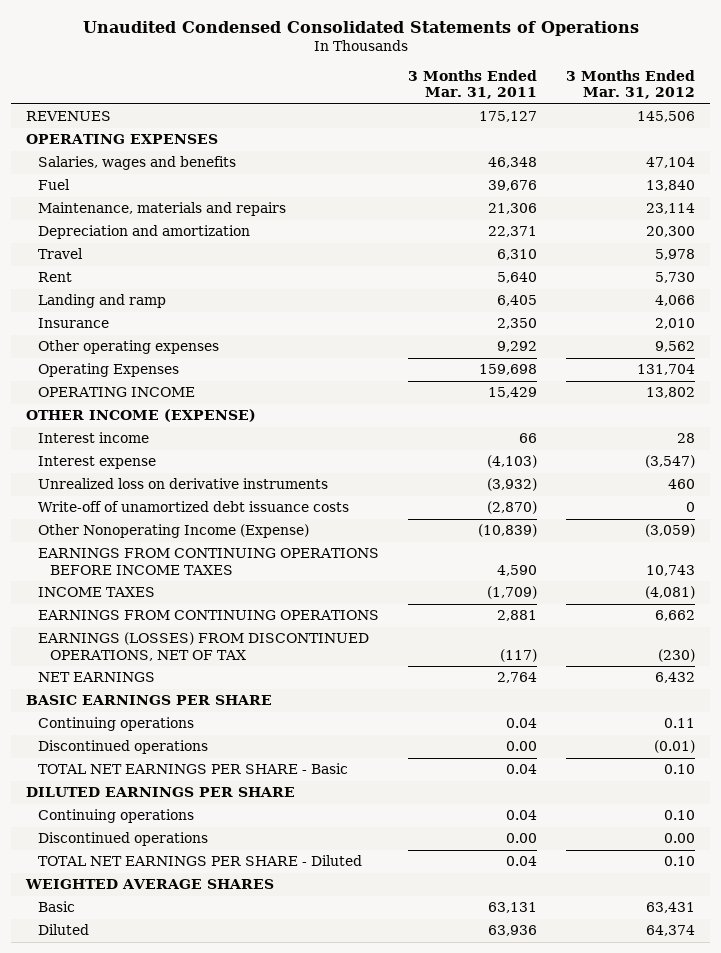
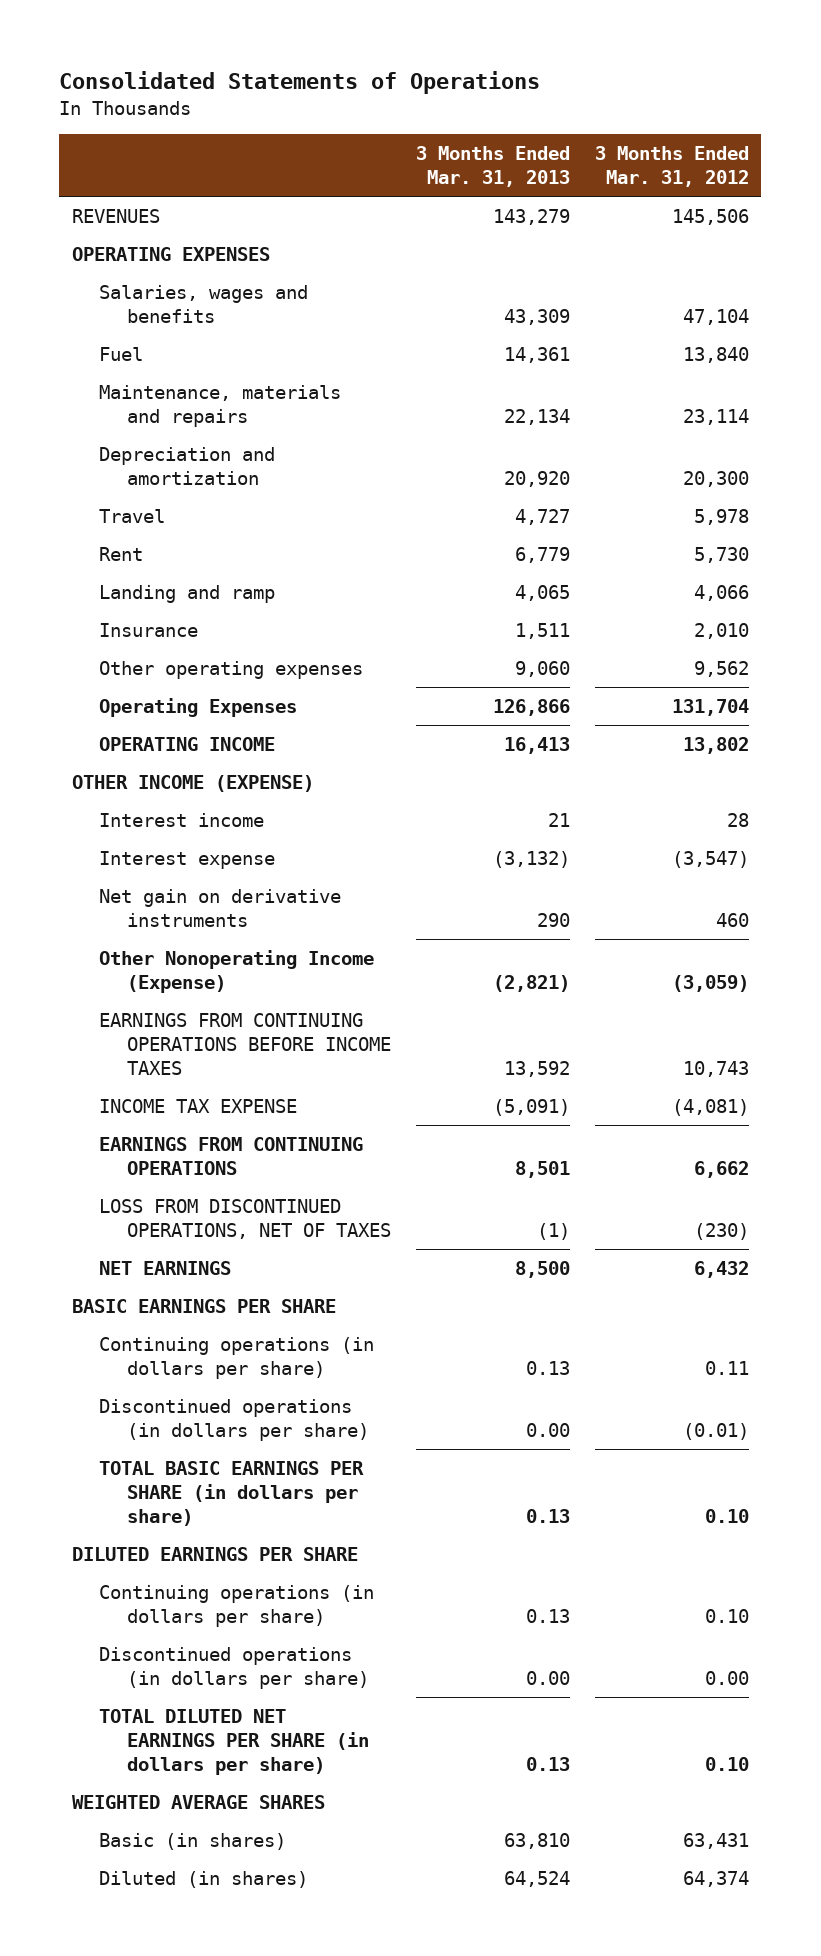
- Unaudited Condensed Consolidated Statements of Operations
+ Consolidated Statements of Operations
- | 3 Months Ended Mar. 31, 2011 | 3 Months Ended Mar. 31, 2012
+ | 3 Months Ended Mar. 31, 2013 | 3 Months Ended Mar. 31, 2012
- Unrealized loss on derivative instruments | (3,932) | 460
- Write-off of unamortized debt issuance costs | (2,870) | 0
+ Net gain on derivative instruments | 290 | 460
- INCOME TAXES | (1,709) | (4,081)
+ INCOME TAX EXPENSE | (5,091) | (4,081)
- EARNINGS (LOSSES) FROM DISCONTINUED OPERATIONS, NET OF TAX | (117) | (230)
+ LOSS FROM DISCONTINUED OPERATIONS, NET OF TAXES | (1) | (230)
- Continuing operations | 0.04 | 0.11
- Discontinued operations | 0.00 | (0.01)
- TOTAL NET EARNINGS PER SHARE - Basic | 0.04 | 0.10
+ Continuing operations (in dollars per share) | 0.13 | 0.11
+ Discontinued operations (in dollars per share) | 0.00 | (0.01)
+ TOTAL BASIC EARNINGS PER SHARE (in dollars per share) | 0.13 | 0.10
- Continuing operations | 0.04 | 0.10
- Discontinued operations | 0.00 | 0.00
- TOTAL NET EARNINGS PER SHARE - Diluted | 0.04 | 0.10
+ Continuing operations (in dollars per share) | 0.13 | 0.10
+ Discontinued operations (in dollars per share) | 0.00 | 0.00
+ TOTAL DILUTED NET EARNINGS PER SHARE (in dollars per share) | 0.13 | 0.10
- Basic | 63,131 | 63,431
- Diluted | 63,936 | 64,374
+ Basic (in shares) | 63,810 | 63,431
+ Diluted (in shares) | 64,524 | 64,374

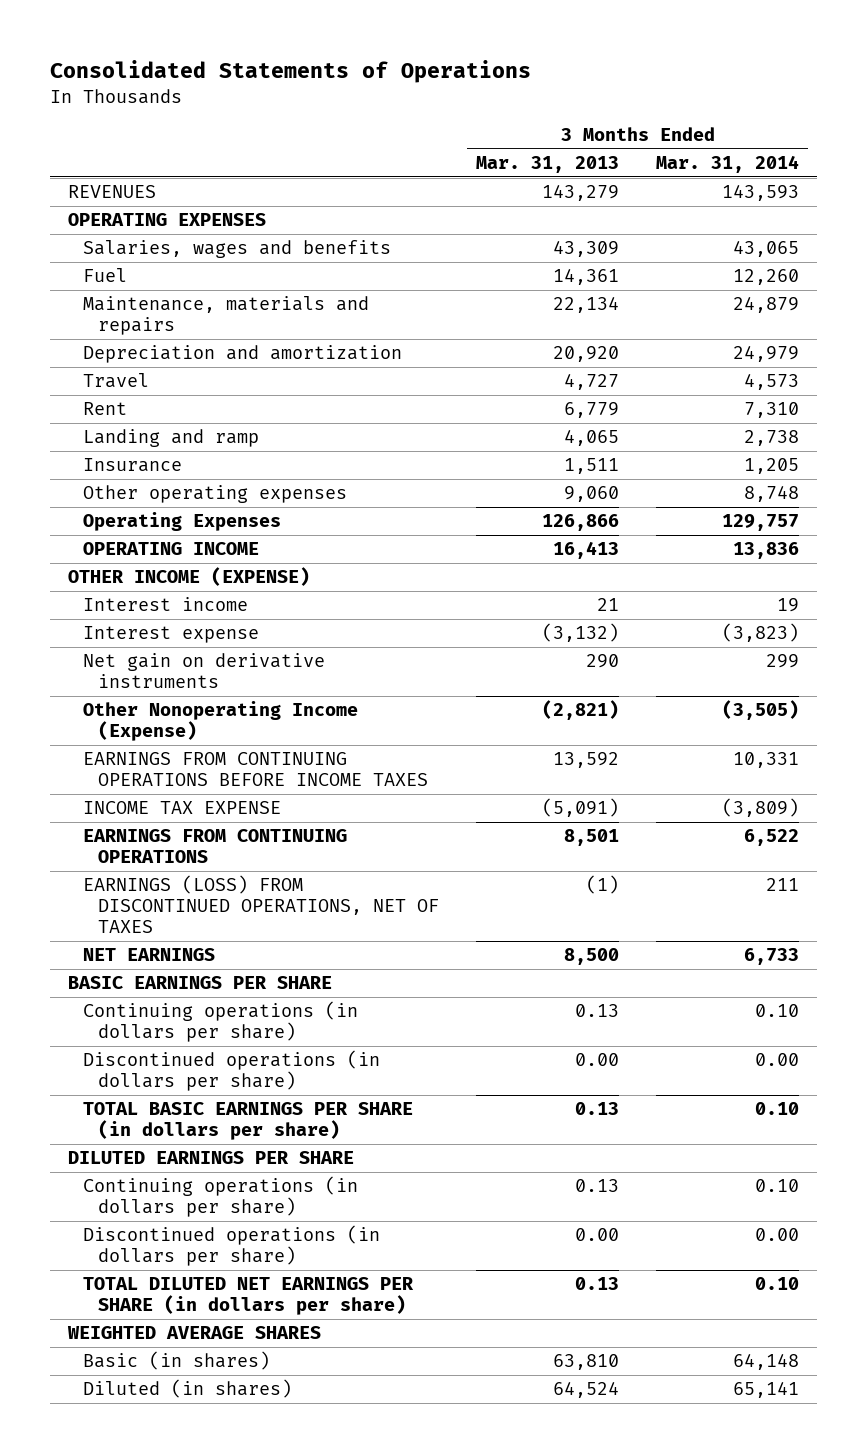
- | 3 Months Ended Mar. 31, 2013 | 3 Months Ended Mar. 31, 2012
+ | 3 Months Ended Mar. 31, 2013 | 3 Months Ended Mar. 31, 2014
- LOSS FROM DISCONTINUED OPERATIONS, NET OF TAXES | (1) | (230)
+ EARNINGS (LOSS) FROM DISCONTINUED OPERATIONS, NET OF TAXES | (1) | 211

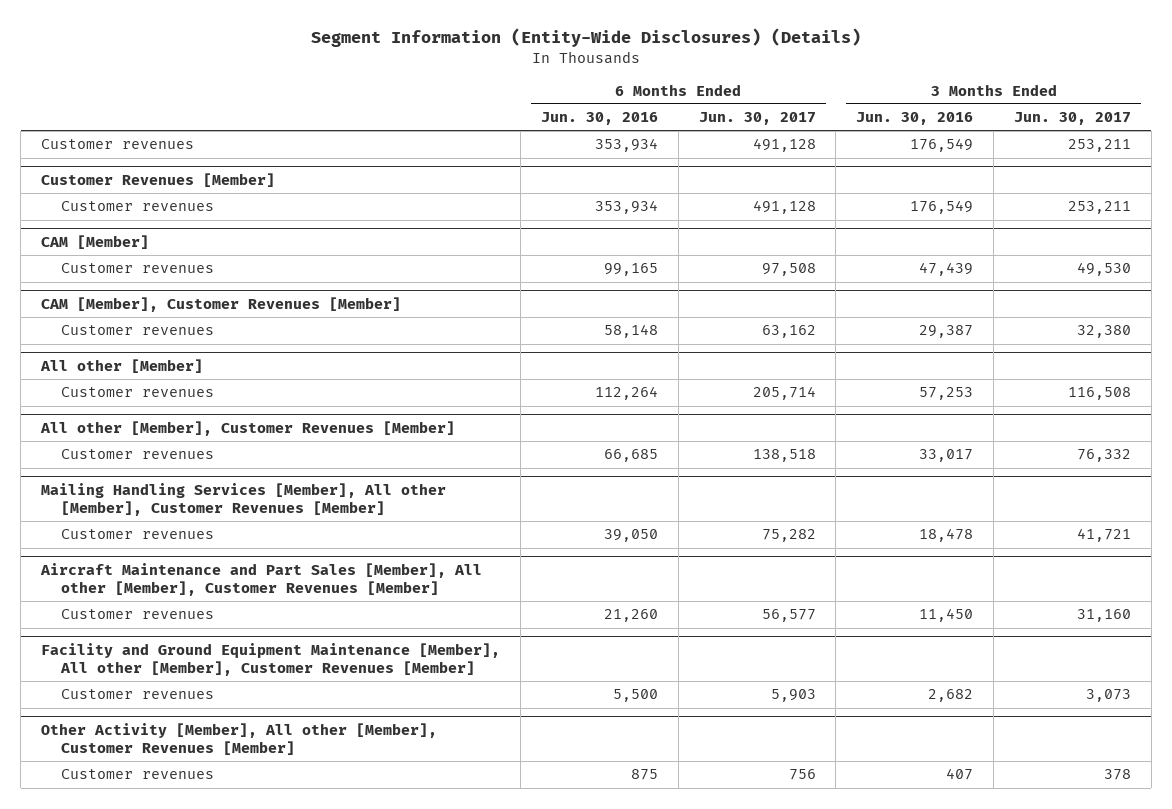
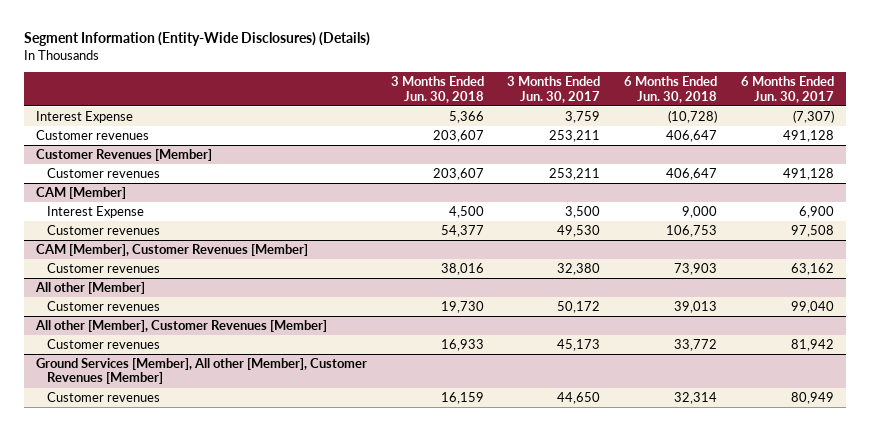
- | 6 Months Ended Jun. 30, 2016 | 6 Months Ended Jun. 30, 2017 | 3 Months Ended Jun. 30, 2016 | 3 Months Ended Jun. 30, 2017
+ | 3 Months Ended Jun. 30, 2018 | 3 Months Ended Jun. 30, 2017 | 6 Months Ended Jun. 30, 2018 | 6 Months Ended Jun. 30, 2017
+ Interest Expense | 5,366 | 3,759 | (10,728) | (7,307)
@ CAM [Member]
+ Interest Expense | 4,500 | 3,500 | 9,000 | 6,900
@ All other [Member]
- Customer revenues | 112,264 | 205,714 | 57,253 | 116,508
+ Customer revenues | 19,730 | 50,172 | 39,013 | 99,040
@ All other [Member], Customer Revenues [Member]
- Customer revenues | 66,685 | 138,518 | 33,017 | 76,332
- Mailing Handling Services [Member], All other [Member], Customer Revenues [Member]
- Customer revenues | 39,050 | 75,282 | 18,478 | 41,721
- Aircraft Maintenance and Part Sales [Member], All other [Member], Customer Revenues [Member]
- Customer revenues | 21,260 | 56,577 | 11,450 | 31,160
- Facility and Ground Equipment Maintenance [Member], All other [Member], Customer Revenues [Member]
- Customer revenues | 5,500 | 5,903 | 2,682 | 3,073
- Other Activity [Member], All other [Member], Customer Revenues [Member]
- Customer revenues | 875 | 756 | 407 | 378
@ All other [Member], Customer Revenues [Member]
+ Customer revenues | 16,933 | 45,173 | 33,772 | 81,942
+ Ground Services [Member], All other [Member], Customer Revenues [Member]
+ Customer revenues | 16,159 | 44,650 | 32,314 | 80,949

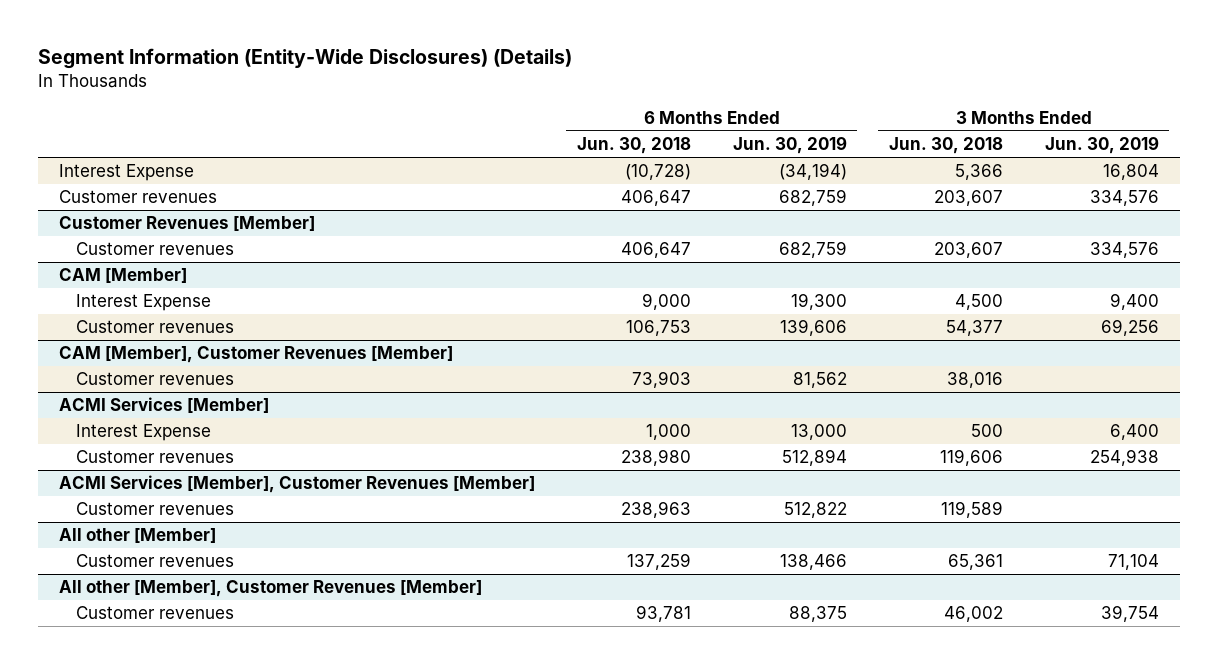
- | 3 Months Ended Jun. 30, 2018 | 3 Months Ended Jun. 30, 2017 | 6 Months Ended Jun. 30, 2018 | 6 Months Ended Jun. 30, 2017
+ | 6 Months Ended Jun. 30, 2018 | 6 Months Ended Jun. 30, 2019 | 3 Months Ended Jun. 30, 2018 | 3 Months Ended Jun. 30, 2019
+ ACMI Services [Member]
+ Interest Expense | 1,000 | 13,000 | 500 | 6,400
+ Customer revenues | 238,980 | 512,894 | 119,606 | 254,938
+ ACMI Services [Member], Customer Revenues [Member]
+ Customer revenues | 238,963 | 512,822 | 119,589 |
@ All other [Member]
- Customer revenues | 19,730 | 50,172 | 39,013 | 99,040
+ Customer revenues | 137,259 | 138,466 | 65,361 | 71,104
@ All other [Member], Customer Revenues [Member]
- Customer revenues | 16,933 | 45,173 | 33,772 | 81,942
- Ground Services [Member], All other [Member], Customer Revenues [Member]
- Customer revenues | 16,159 | 44,650 | 32,314 | 80,949
@ All other [Member], Customer Revenues [Member]
+ Customer revenues | 93,781 | 88,375 | 46,002 | 39,754

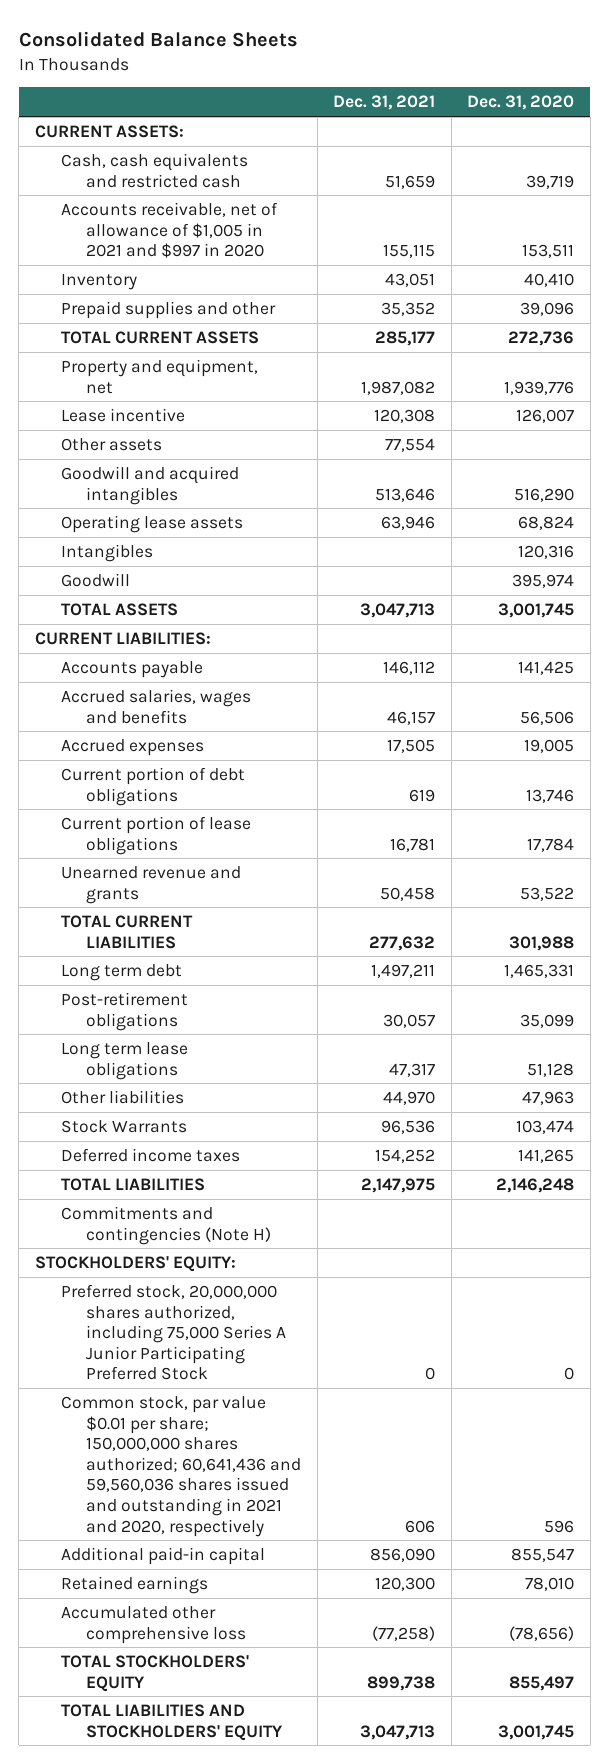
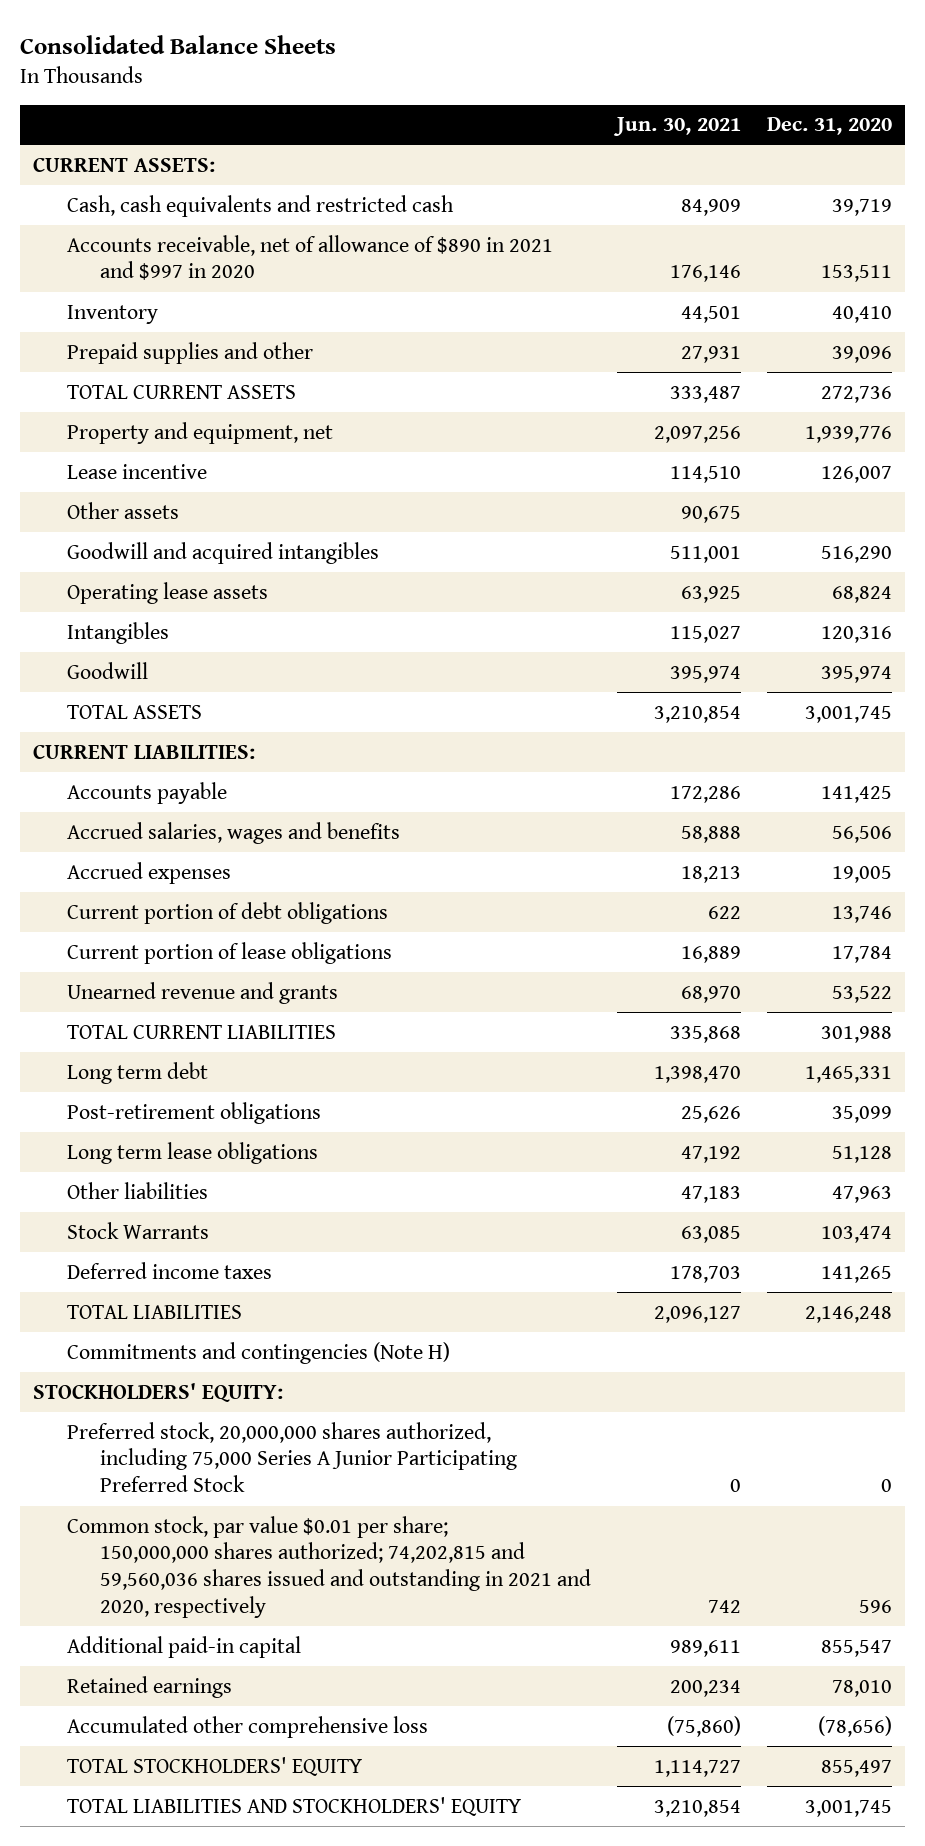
- | Dec. 31, 2021 | Dec. 31, 2020
+ | Jun. 30, 2021 | Dec. 31, 2020
- Accounts receivable, net of allowance of $1,005 in 2021 and $997 in 2020 | 155,115 | 153,511
+ Accounts receivable, net of allowance of $890 in 2021 and $997 in 2020 | 176,146 | 153,511
- Common stock, par value $0.01 per share; 150,000,000 shares authorized; 60,641,436 and 59,560,036 shares issued and outstanding in 2021 and 2020, respectively | 606 | 596
+ Common stock, par value $0.01 per share; 150,000,000 shares authorized; 74,202,815 and 59,560,036 shares issued and outstanding in 2021 and 2020, respectively | 742 | 596

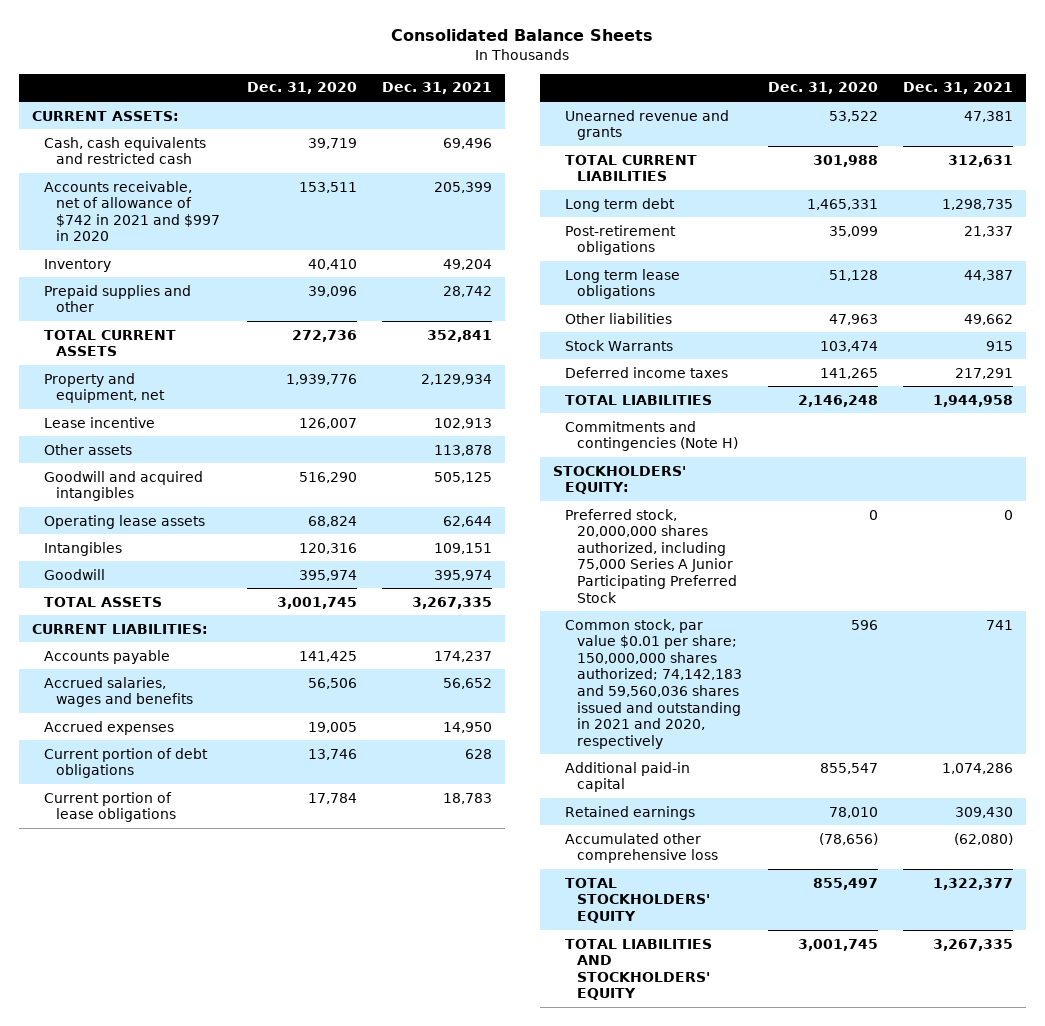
- | Jun. 30, 2021 | Dec. 31, 2020
+ | Dec. 31, 2020 | Dec. 31, 2021
- Accounts receivable, net of allowance of $890 in 2021 and $997 in 2020 | 176,146 | 153,511
+ Accounts receivable, net of allowance of $742 in 2021 and $997 in 2020 | 153,511 | 205,399
- Common stock, par value $0.01 per share; 150,000,000 shares authorized; 74,202,815 and 59,560,036 shares issued and outstanding in 2021 and 2020, respectively | 742 | 596
+ Common stock, par value $0.01 per share; 150,000,000 shares authorized; 74,142,183 and 59,560,036 shares issued and outstanding in 2021 and 2020, respectively | 596 | 741

